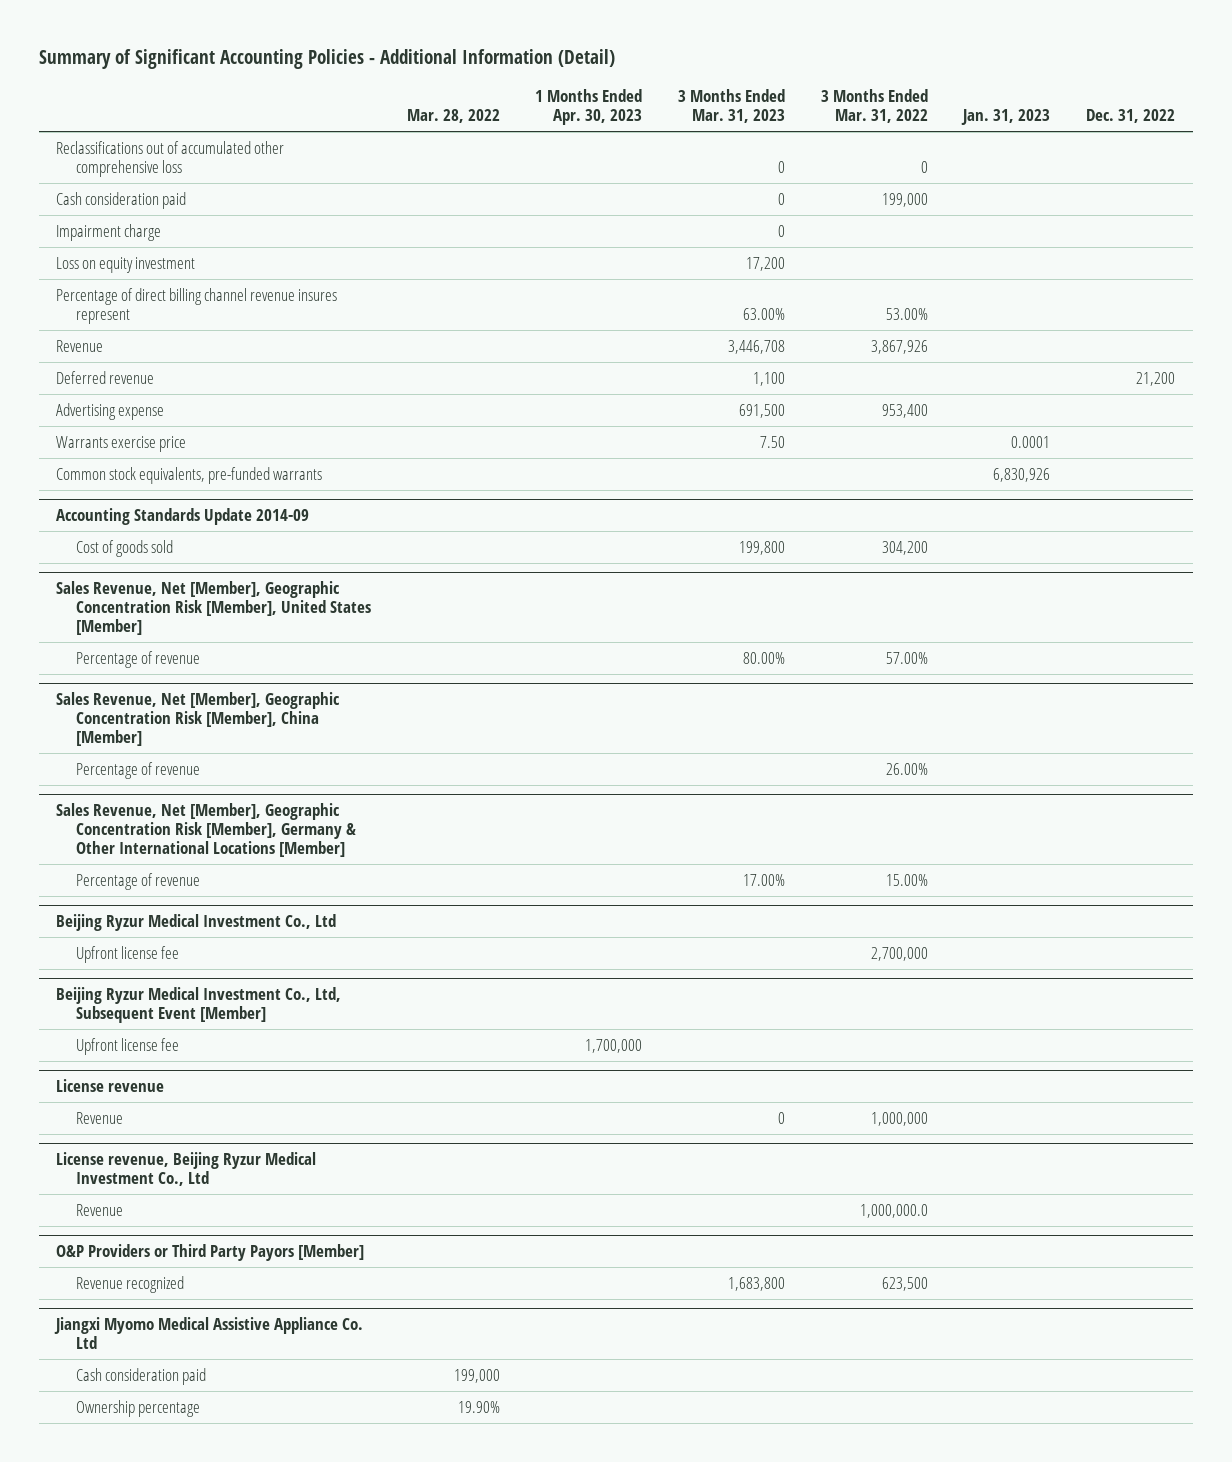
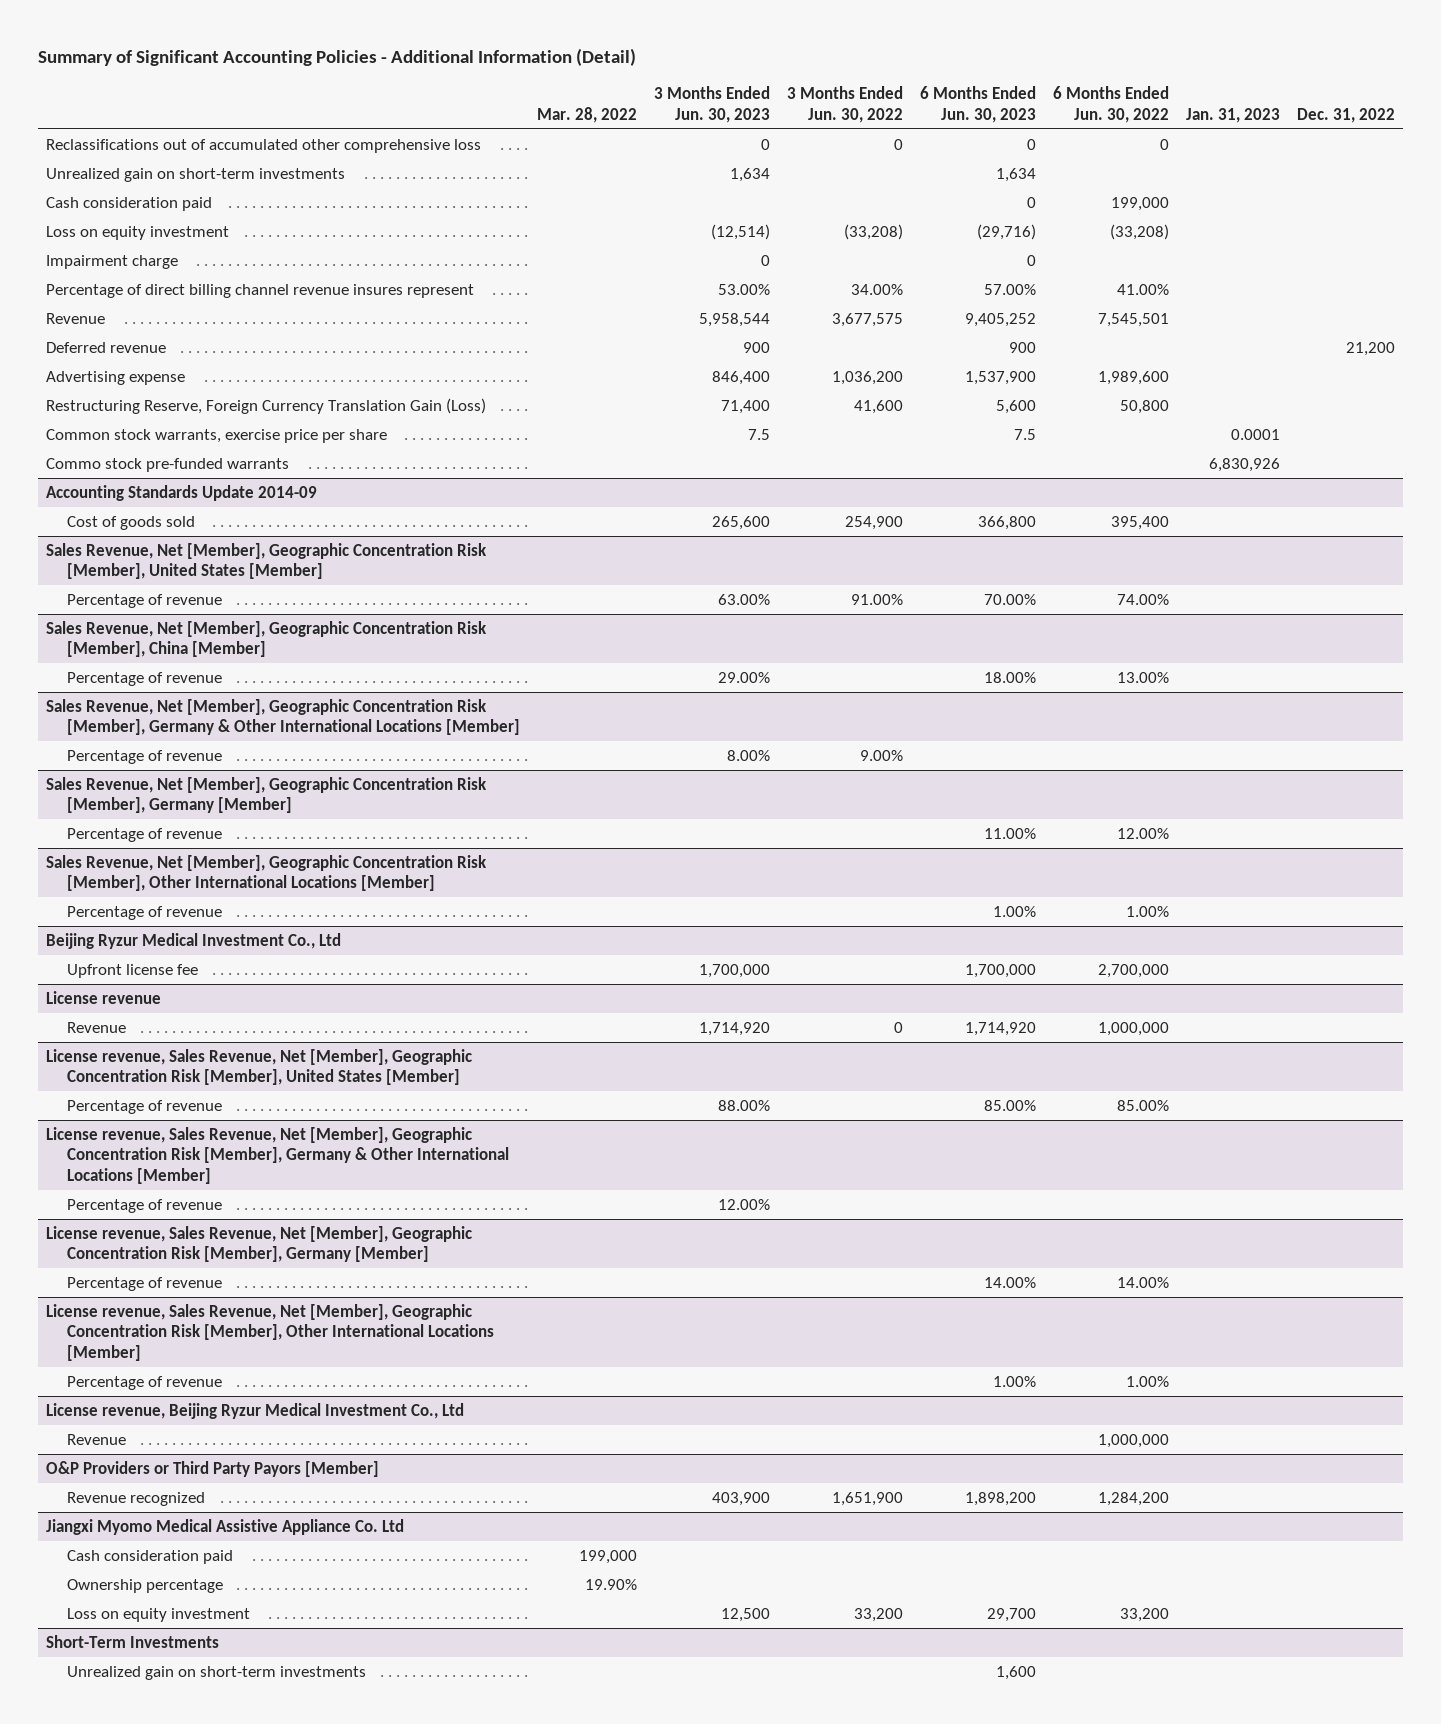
- | Mar. 28, 2022 | 1 Months Ended Apr. 30, 2023 | 3 Months Ended Mar. 31, 2023 | 3 Months Ended Mar. 31, 2022 | Jan. 31, 2023 | Dec. 31, 2022
+ | Mar. 28, 2022 | 3 Months Ended Jun. 30, 2023 | 3 Months Ended Jun. 30, 2022 | 6 Months Ended Jun. 30, 2023 | 6 Months Ended Jun. 30, 2022 | Jan. 31, 2023 | Dec. 31, 2022
+ Unrealized gain on short-term investments | | 1,634 | | 1,634 | | |
moved down: Impairment charge | | 0 | | 0 | | |
- Warrants exercise price | | | 7.50 | | 0.0001 |
- Common stock equivalents, pre-funded warrants | | | | | 6,830,926 |
+ Restructuring Reserve, Foreign Currency Translation Gain (Loss) | | 71,400 | 41,600 | 5,600 | 50,800 | |
+ Common stock warrants, exercise price per share | | 7.5 | | 7.5 | | 0.0001 |
+ Commo stock pre-funded warrants | | | | | | 6,830,926 |
+ Sales Revenue, Net [Member], Geographic Concentration Risk [Member], Germany [Member]
+ Percentage of revenue | | | | 11.00% | 12.00% | |
+ Sales Revenue, Net [Member], Geographic Concentration Risk [Member], Other International Locations [Member]
+ Percentage of revenue | | | | 1.00% | 1.00% | |
- Beijing Ryzur Medical Investment Co., Ltd, Subsequent Event [Member]
- Upfront license fee | | 1,700,000 | | | |
+ License revenue, Sales Revenue, Net [Member], Geographic Concentration Risk [Member], United States [Member]
+ Percentage of revenue | | 88.00% | | 85.00% | 85.00% | |
+ License revenue, Sales Revenue, Net [Member], Geographic Concentration Risk [Member], Germany & Other International Locations [Member]
+ Percentage of revenue | | 12.00% | | | | |
+ License revenue, Sales Revenue, Net [Member], Geographic Concentration Risk [Member], Germany [Member]
+ Percentage of revenue | | | | 14.00% | 14.00% | |
+ License revenue, Sales Revenue, Net [Member], Geographic Concentration Risk [Member], Other International Locations [Member]
+ Percentage of revenue | | | | 1.00% | 1.00% | |
@ Jiangxi Myomo Medical Assistive Appliance Co. Ltd
+ Loss on equity investment | | 12,500 | 33,200 | 29,700 | 33,200 | |
+ Short-Term Investments
+ Unrealized gain on short-term investments | | | | 1,600 | | |

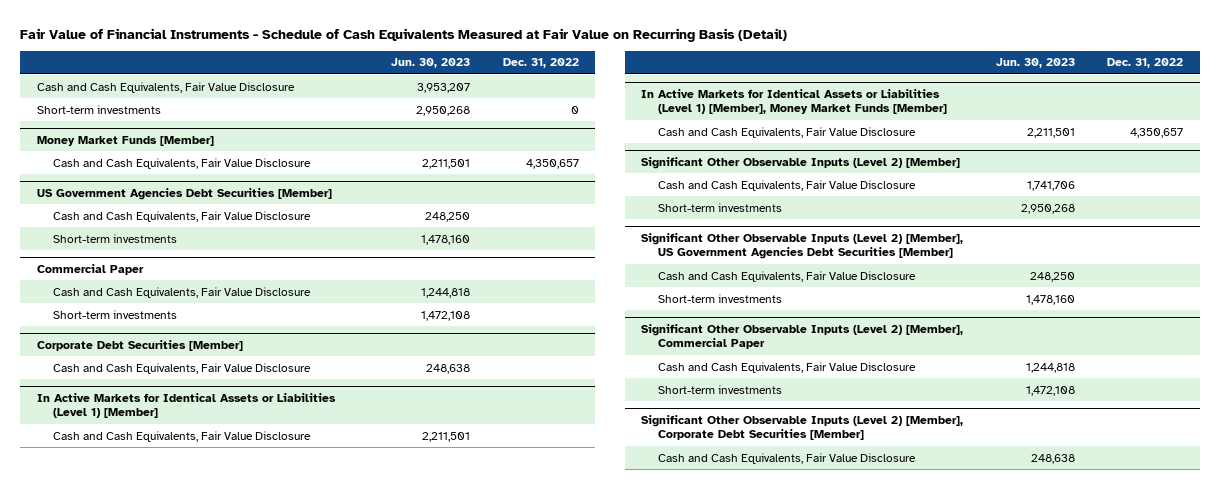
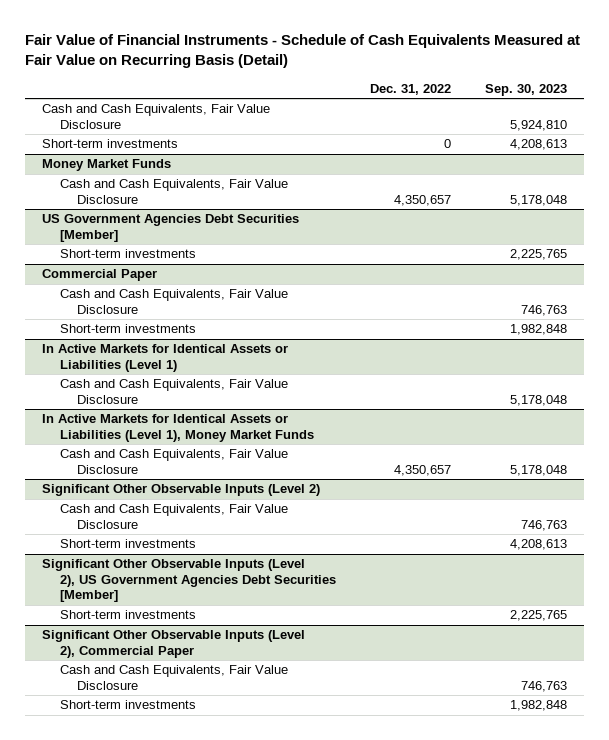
- | Jun. 30, 2023 | Dec. 31, 2022
+ | Dec. 31, 2022 | Sep. 30, 2023
- Money Market Funds [Member]
+ Money Market Funds
@ US Government Agencies Debt Securities [Member]
- Cash and Cash Equivalents, Fair Value Disclosure | 248,250 |
- Corporate Debt Securities [Member]
- Cash and Cash Equivalents, Fair Value Disclosure | 248,638 |
- In Active Markets for Identical Assets or Liabilities (Level 1) [Member]
+ In Active Markets for Identical Assets or Liabilities (Level 1)
- In Active Markets for Identical Assets or Liabilities (Level 1) [Member], Money Market Funds [Member]
+ In Active Markets for Identical Assets or Liabilities (Level 1), Money Market Funds
- Significant Other Observable Inputs (Level 2) [Member]
+ Significant Other Observable Inputs (Level 2)
- Significant Other Observable Inputs (Level 2) [Member], US Government Agencies Debt Securities [Member]
- Cash and Cash Equivalents, Fair Value Disclosure | 248,250 |
+ Significant Other Observable Inputs (Level 2), US Government Agencies Debt Securities [Member]
- Significant Other Observable Inputs (Level 2) [Member], Commercial Paper
+ Significant Other Observable Inputs (Level 2), Commercial Paper
- Significant Other Observable Inputs (Level 2) [Member], Corporate Debt Securities [Member]
- Cash and Cash Equivalents, Fair Value Disclosure | 248,638 |

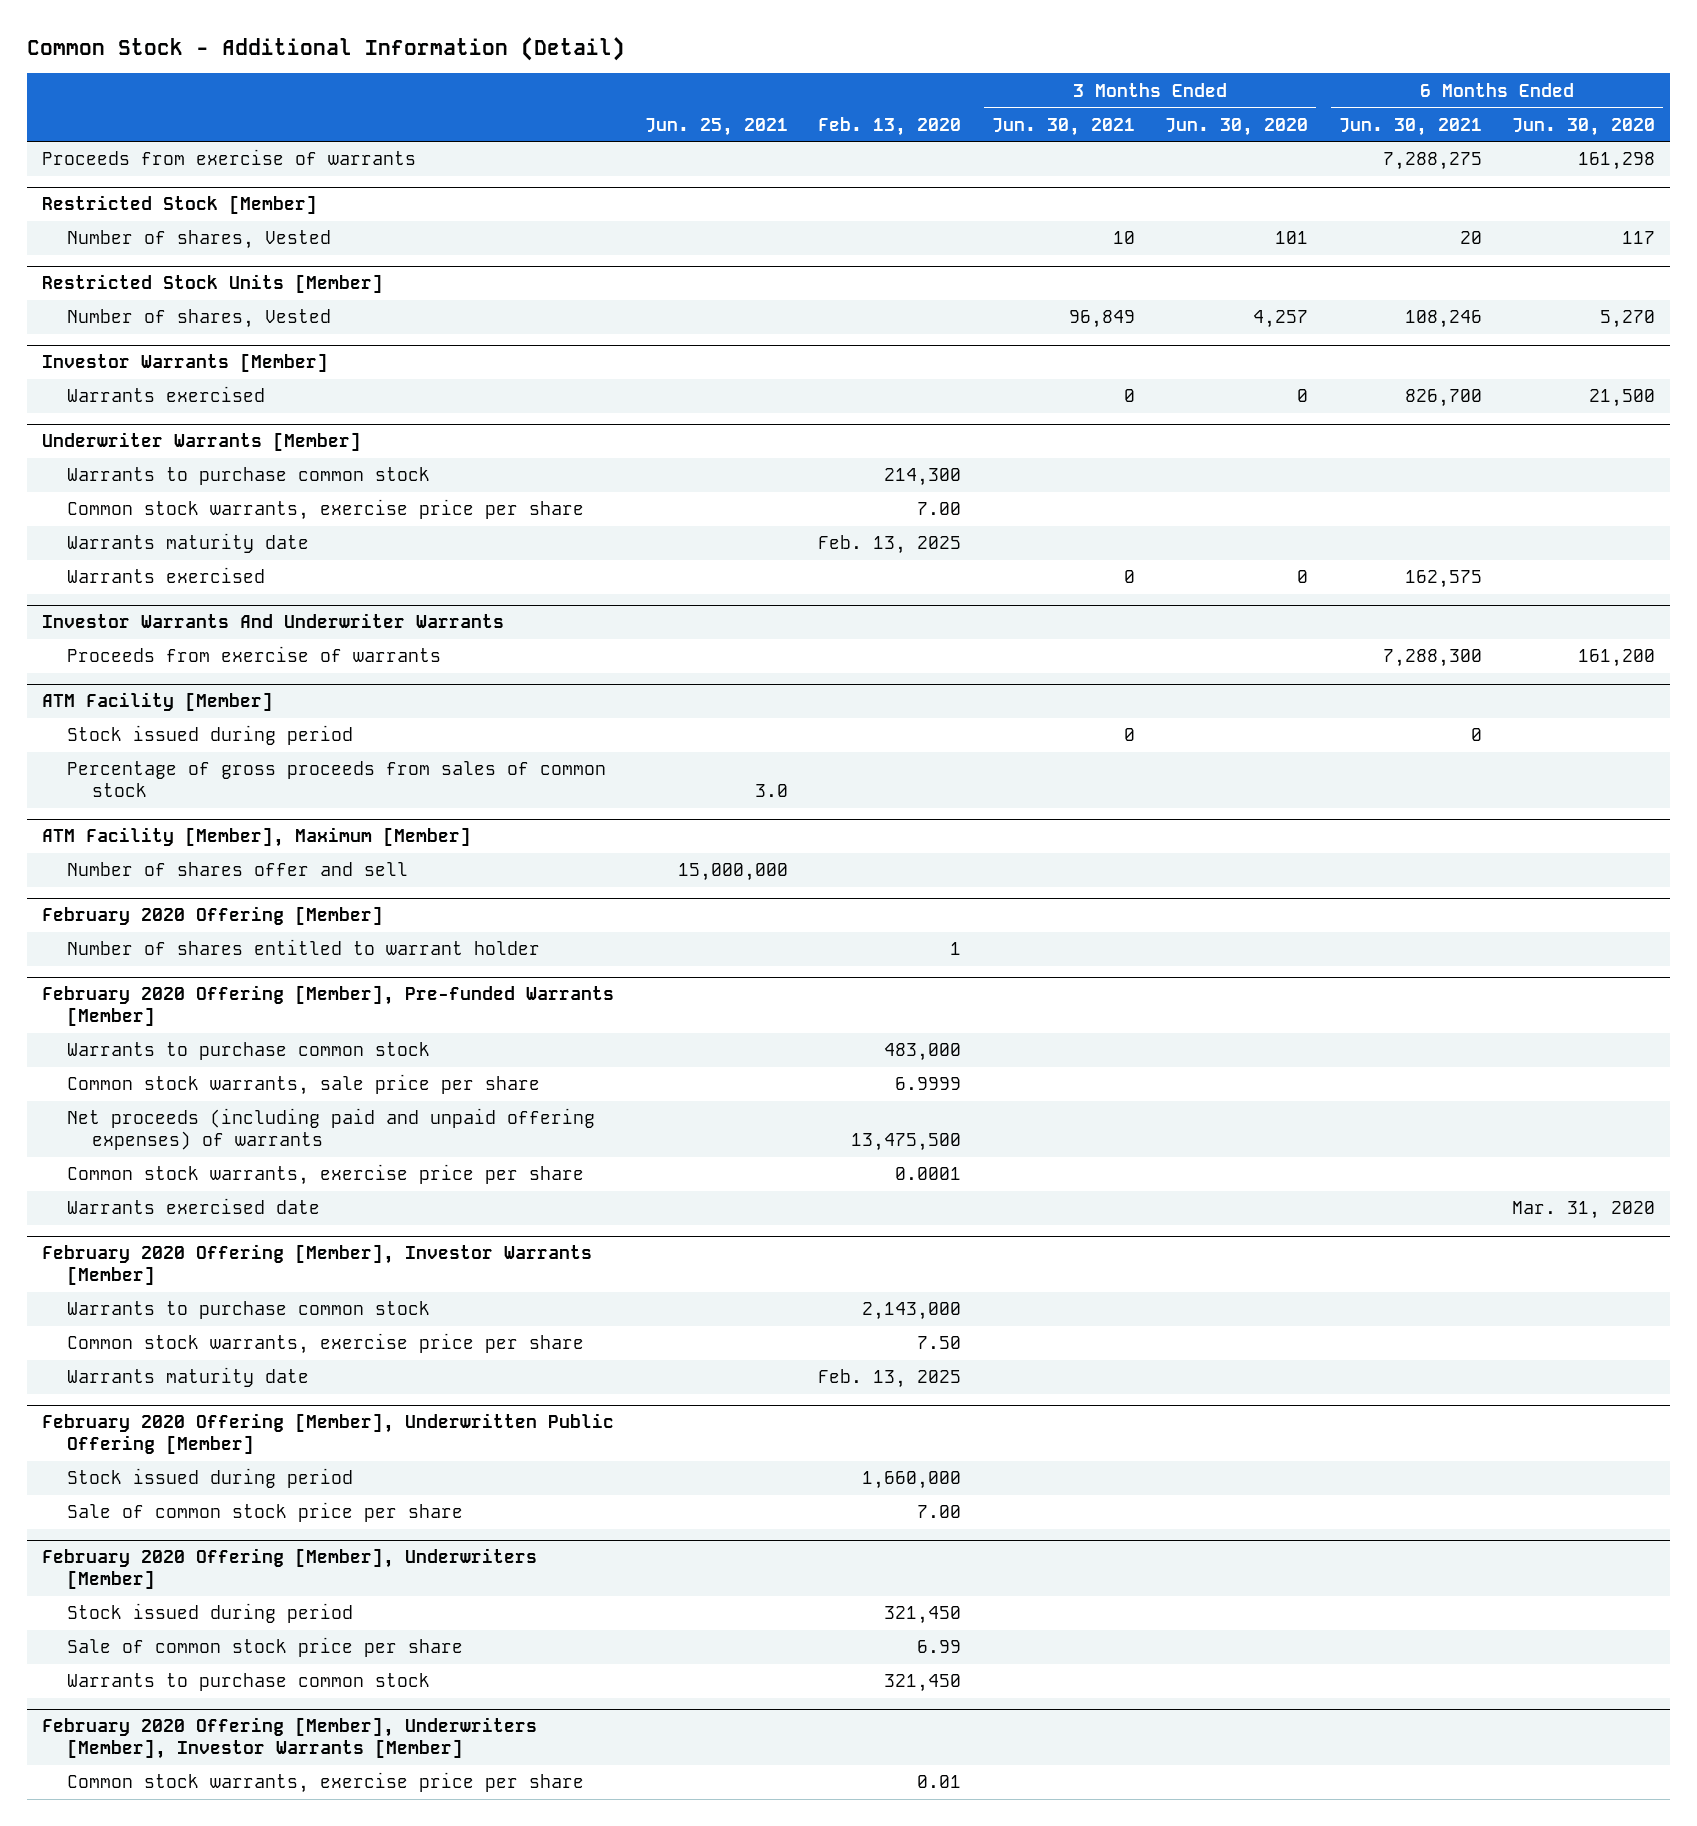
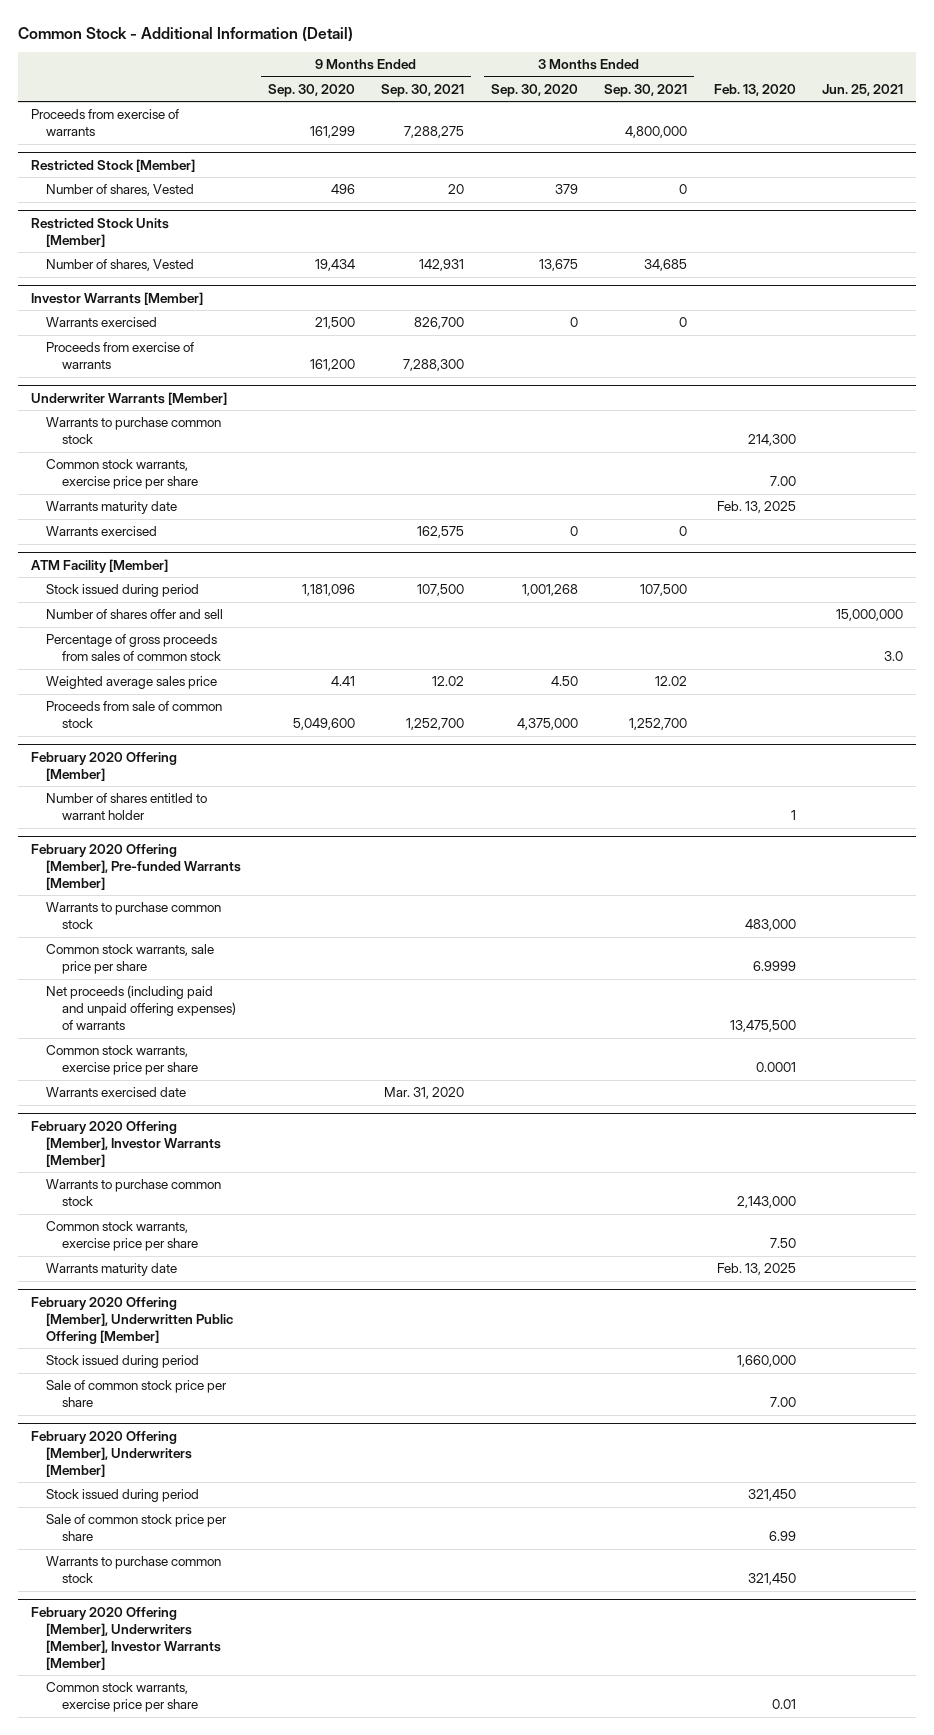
- | Jun. 25, 2021 | Feb. 13, 2020 | 3 Months Ended Jun. 30, 2021 | 3 Months Ended Jun. 30, 2020 | 6 Months Ended Jun. 30, 2021 | 6 Months Ended Jun. 30, 2020
+ | 9 Months Ended Sep. 30, 2020 | 9 Months Ended Sep. 30, 2021 | 3 Months Ended Sep. 30, 2020 | 3 Months Ended Sep. 30, 2021 | Feb. 13, 2020 | Jun. 25, 2021
@ Investor Warrants [Member]
+ Proceeds from exercise of warrants | 161,200 | 7,288,300 | | | |
- Investor Warrants And Underwriter Warrants
- Proceeds from exercise of warrants | | | | | 7,288,300 | 161,200
@ ATM Facility [Member]
+ Number of shares offer and sell | | | | | | 15,000,000
- ATM Facility [Member], Maximum [Member]
- Number of shares offer and sell | 15,000,000 | | | | |
@ ATM Facility [Member]
+ Weighted average sales price | 4.41 | 12.02 | 4.50 | 12.02 | |
+ Proceeds from sale of common stock | 5,049,600 | 1,252,700 | 4,375,000 | 1,252,700 | |

